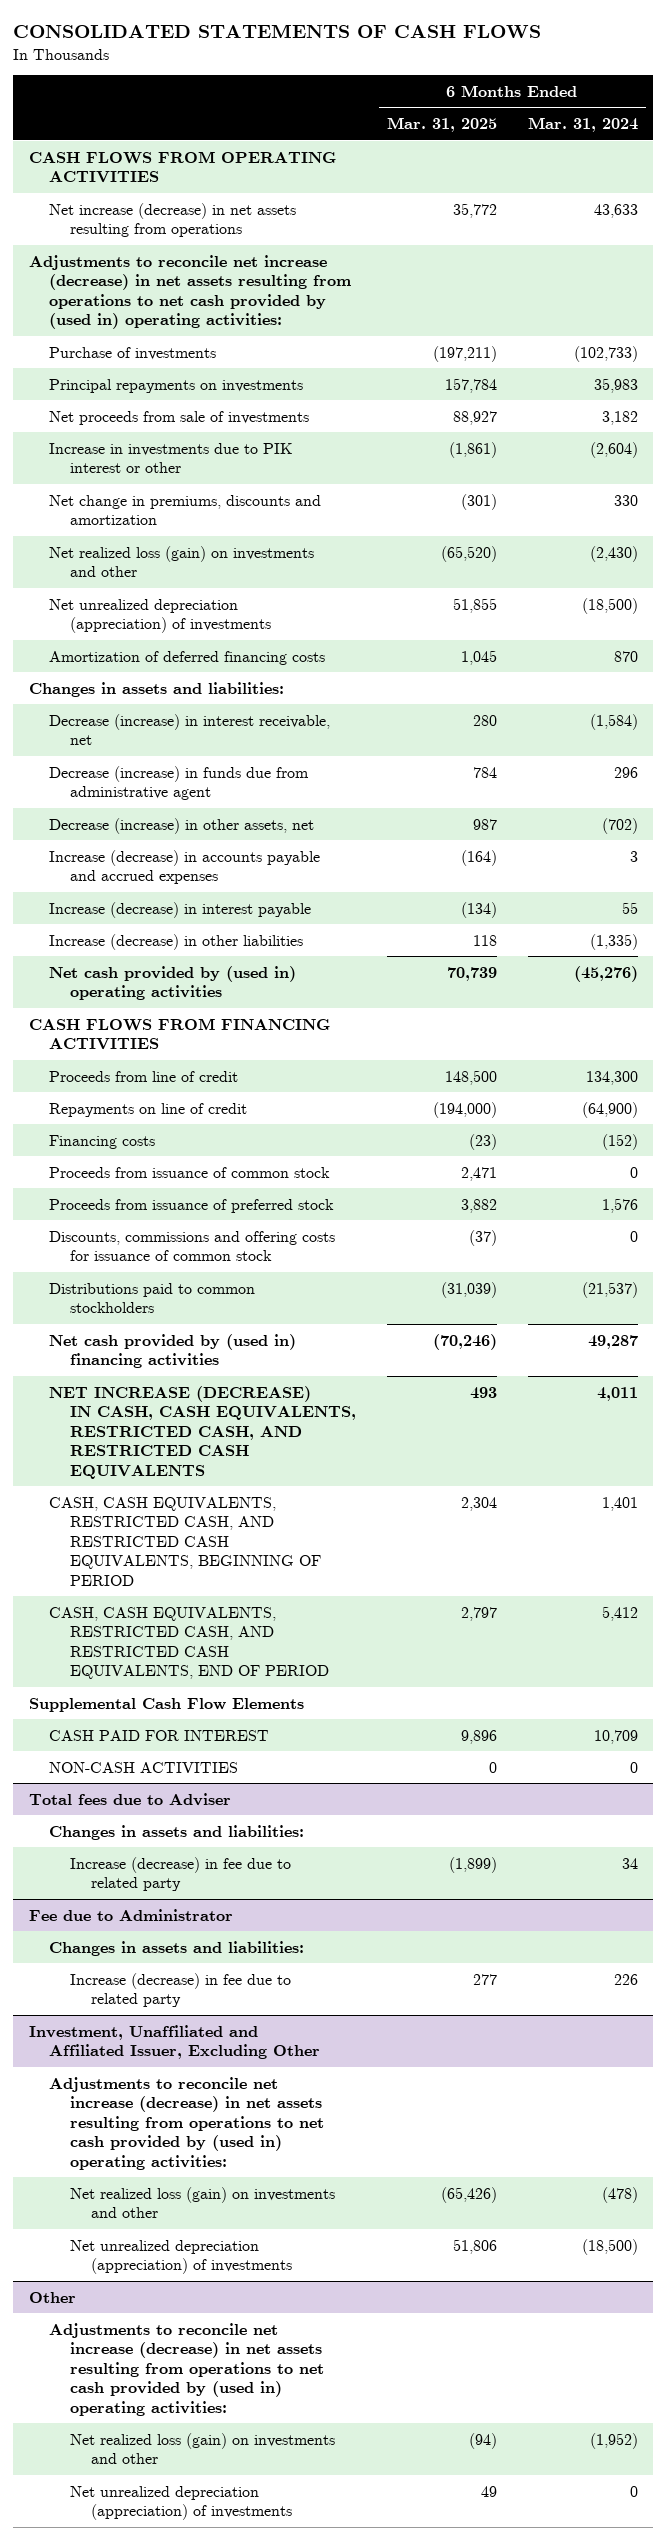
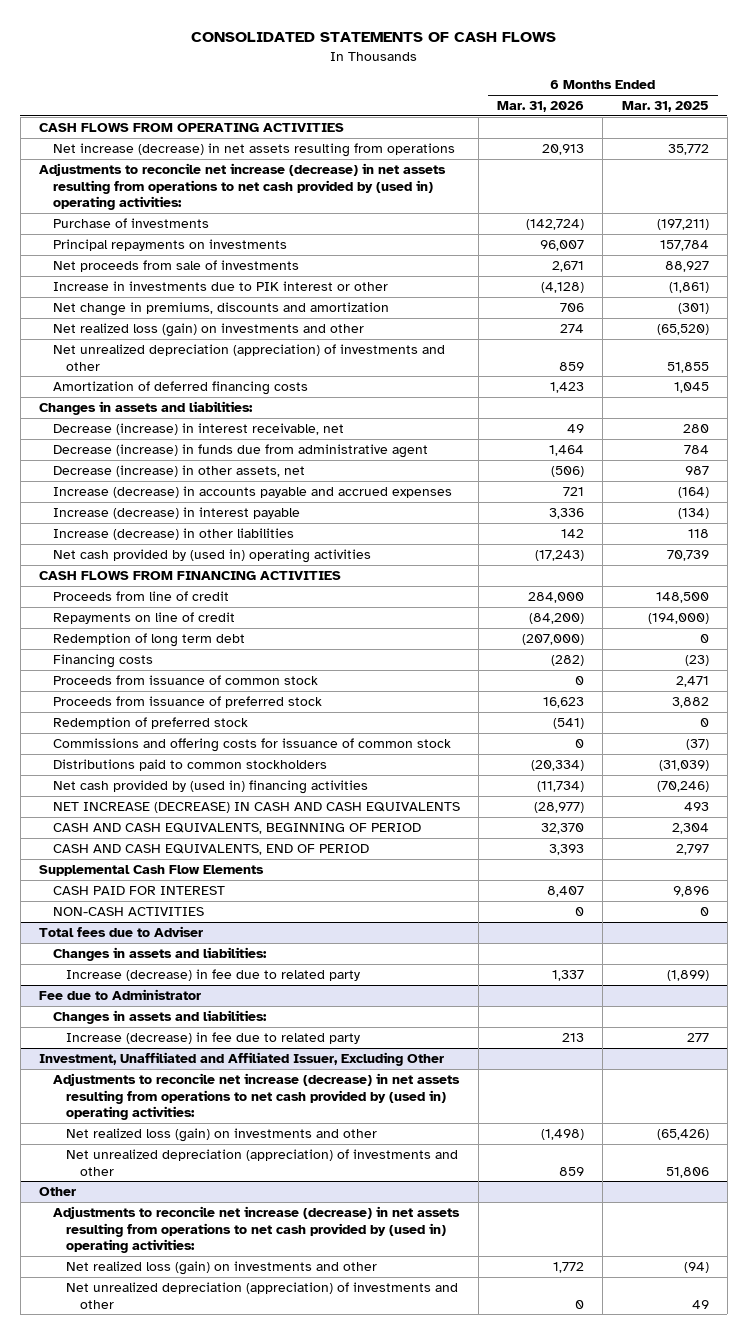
- | 6 Months Ended Mar. 31, 2025 | 6 Months Ended Mar. 31, 2024
+ | 6 Months Ended Mar. 31, 2026 | 6 Months Ended Mar. 31, 2025
- Net unrealized depreciation (appreciation) of investments | 51,855 | (18,500)
+ Net unrealized depreciation (appreciation) of investments and other | 859 | 51,855
+ Redemption of long term debt | (207,000) | 0
- Discounts, commissions and offering costs for issuance of common stock | (37) | 0
+ Redemption of preferred stock | (541) | 0
+ Commissions and offering costs for issuance of common stock | 0 | (37)
- NET INCREASE (DECREASE) IN CASH, CASH EQUIVALENTS, RESTRICTED CASH, AND RESTRICTED CASH EQUIVALENTS | 493 | 4,011
- CASH, CASH EQUIVALENTS, RESTRICTED CASH, AND RESTRICTED CASH EQUIVALENTS, BEGINNING OF PERIOD | 2,304 | 1,401
- CASH, CASH EQUIVALENTS, RESTRICTED CASH, AND RESTRICTED CASH EQUIVALENTS, END OF PERIOD | 2,797 | 5,412
+ NET INCREASE (DECREASE) IN CASH AND CASH EQUIVALENTS | (28,977) | 493
+ CASH AND CASH EQUIVALENTS, BEGINNING OF PERIOD | 32,370 | 2,304
+ CASH AND CASH EQUIVALENTS, END OF PERIOD | 3,393 | 2,797
@ Investment, Unaffiliated and Affiliated Issuer, Excluding Other
- Net unrealized depreciation (appreciation) of investments | 51,806 | (18,500)
+ Net unrealized depreciation (appreciation) of investments and other | 859 | 51,806
@ Other
- Net unrealized depreciation (appreciation) of investments | 49 | 0
+ Net unrealized depreciation (appreciation) of investments and other | 0 | 49

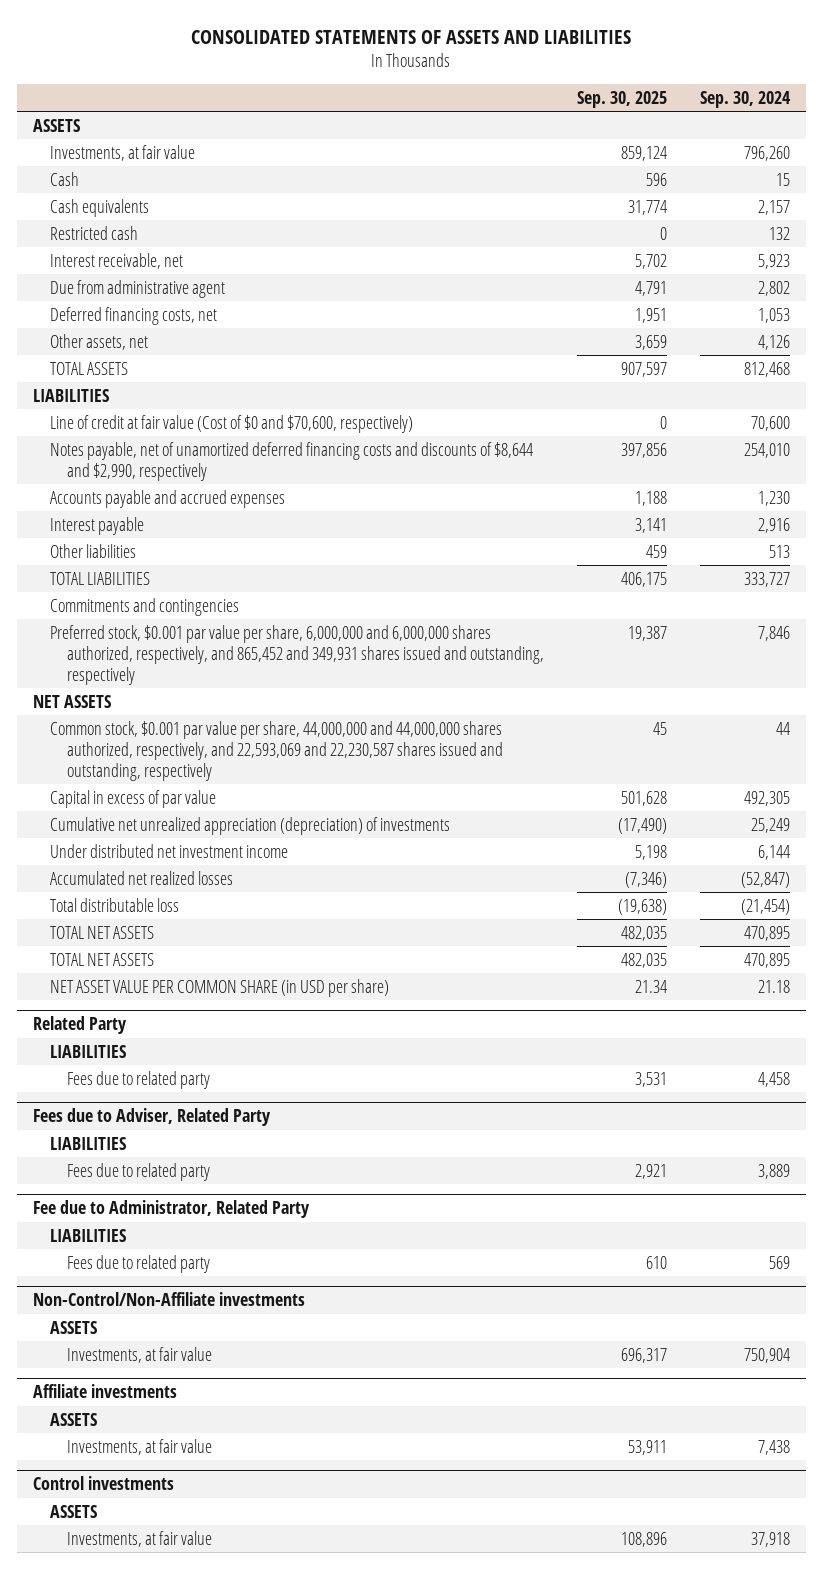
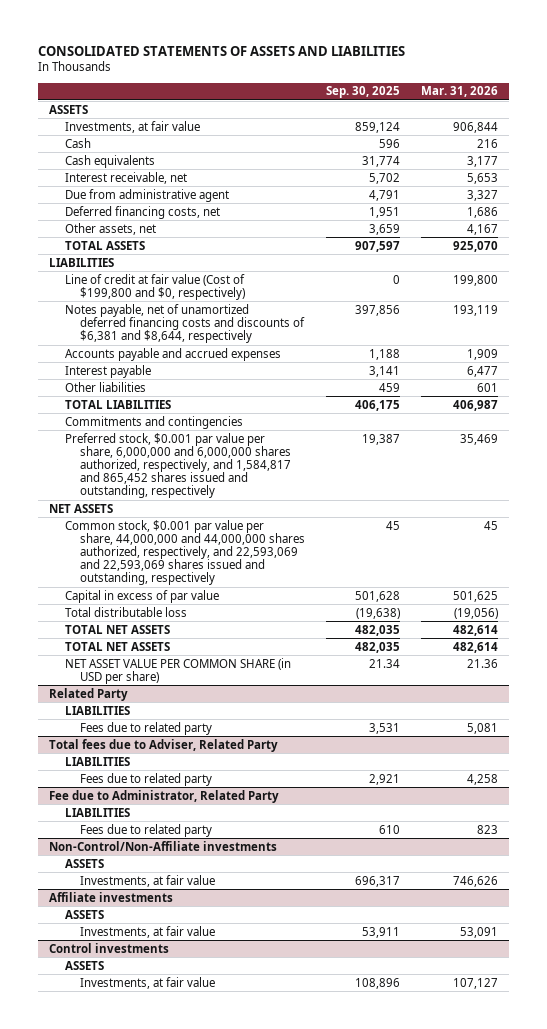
- | Sep. 30, 2025 | Sep. 30, 2024
+ | Sep. 30, 2025 | Mar. 31, 2026
- Restricted cash | 0 | 132
- Line of credit at fair value (Cost of $0 and $70,600, respectively) | 0 | 70,600
- Notes payable, net of unamortized deferred financing costs and discounts of $8,644 and $2,990, respectively | 397,856 | 254,010
+ Line of credit at fair value (Cost of $199,800 and $0, respectively) | 0 | 199,800
+ Notes payable, net of unamortized deferred financing costs and discounts of $6,381 and $8,644, respectively | 397,856 | 193,119
- Preferred stock, $0.001 par value per share, 6,000,000 and 6,000,000 shares authorized, respectively, and 865,452 and 349,931 shares issued and outstanding, respectively | 19,387 | 7,846
+ Preferred stock, $0.001 par value per share, 6,000,000 and 6,000,000 shares authorized, respectively, and 1,584,817 and 865,452 shares issued and outstanding, respectively | 19,387 | 35,469
- Common stock, $0.001 par value per share, 44,000,000 and 44,000,000 shares authorized, respectively, and 22,593,069 and 22,230,587 shares issued and outstanding, respectively | 45 | 44
+ Common stock, $0.001 par value per share, 44,000,000 and 44,000,000 shares authorized, respectively, and 22,593,069 and 22,593,069 shares issued and outstanding, respectively | 45 | 45
- Cumulative net unrealized appreciation (depreciation) of investments | (17,490) | 25,249
- Under distributed net investment income | 5,198 | 6,144
- Accumulated net realized losses | (7,346) | (52,847)
- Fees due to Adviser, Related Party
+ Total fees due to Adviser, Related Party

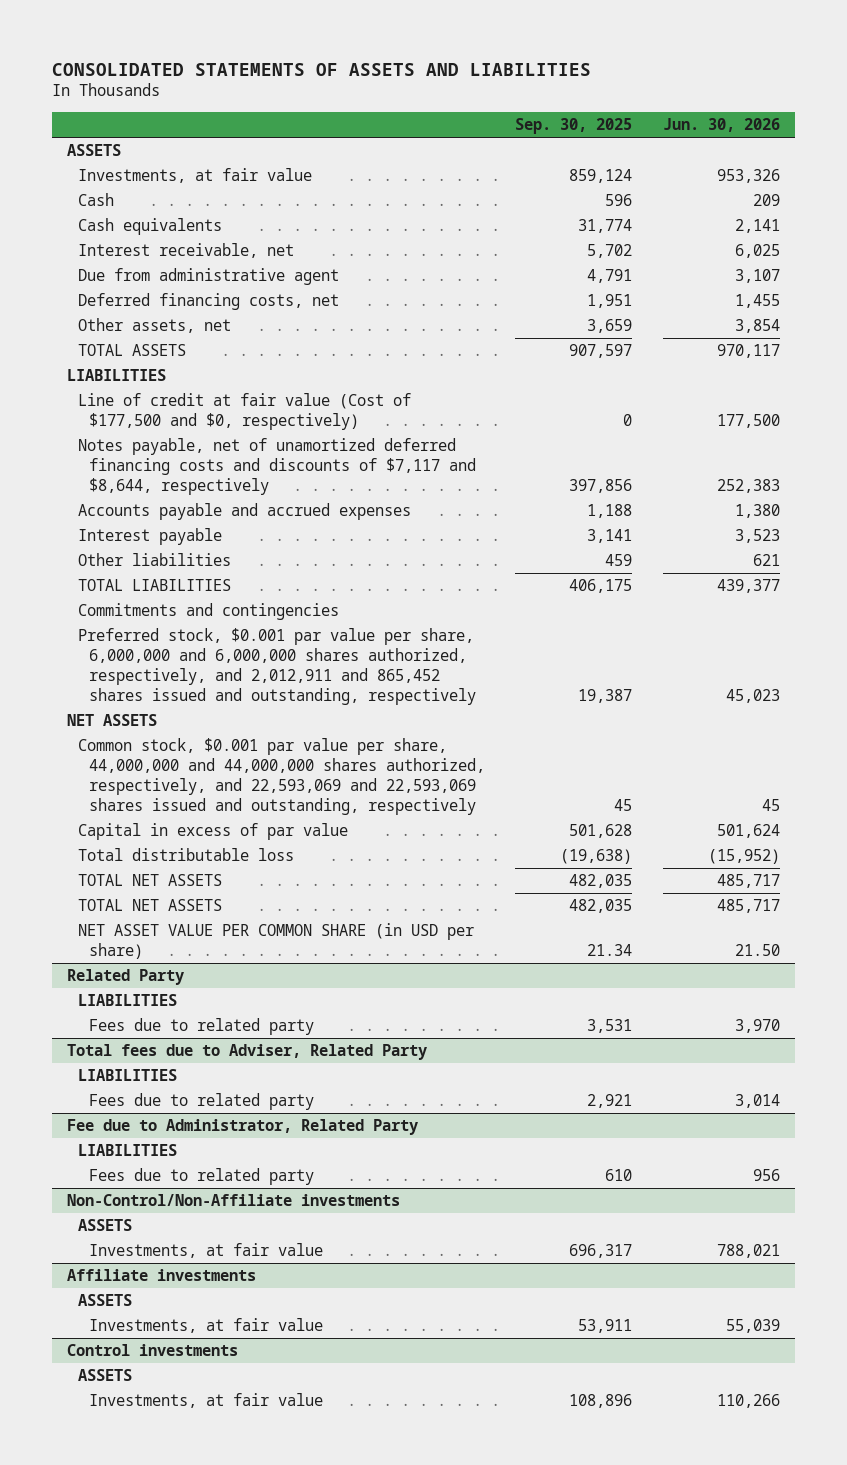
- | Sep. 30, 2025 | Mar. 31, 2026
+ | Sep. 30, 2025 | Jun. 30, 2026
- Line of credit at fair value (Cost of $199,800 and $0, respectively) | 0 | 199,800
- Notes payable, net of unamortized deferred financing costs and discounts of $6,381 and $8,644, respectively | 397,856 | 193,119
+ Line of credit at fair value (Cost of $177,500 and $0, respectively) | 0 | 177,500
+ Notes payable, net of unamortized deferred financing costs and discounts of $7,117 and $8,644, respectively | 397,856 | 252,383
- Preferred stock, $0.001 par value per share, 6,000,000 and 6,000,000 shares authorized, respectively, and 1,584,817 and 865,452 shares issued and outstanding, respectively | 19,387 | 35,469
+ Preferred stock, $0.001 par value per share, 6,000,000 and 6,000,000 shares authorized, respectively, and 2,012,911 and 865,452 shares issued and outstanding, respectively | 19,387 | 45,023

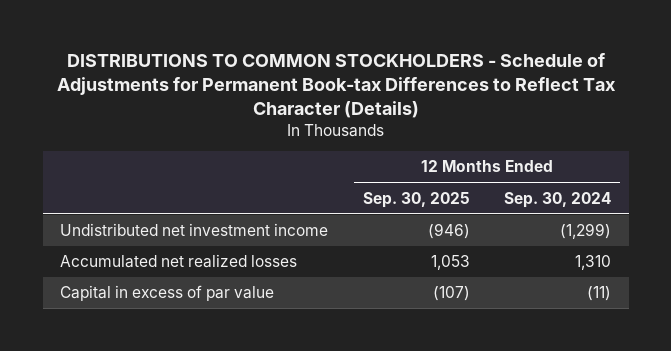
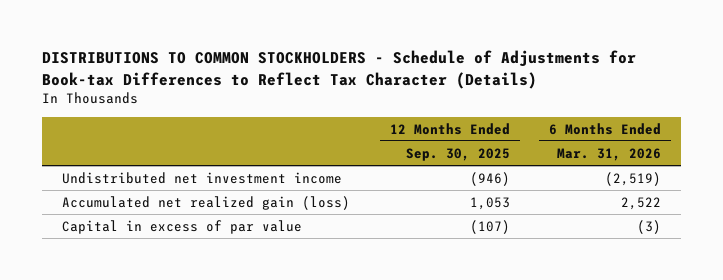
- DISTRIBUTIONS TO COMMON STOCKHOLDERS - Schedule of Adjustments for Permanent Book-tax Differences to Reflect Tax Character (Details)
+ DISTRIBUTIONS TO COMMON STOCKHOLDERS - Schedule of Adjustments for Book-tax Differences to Reflect Tax Character (Details)
- | 12 Months Ended Sep. 30, 2025 | 12 Months Ended Sep. 30, 2024
+ | 12 Months Ended Sep. 30, 2025 | 6 Months Ended Mar. 31, 2026
- Accumulated net realized losses | 1,053 | 1,310
+ Accumulated net realized gain (loss) | 1,053 | 2,522

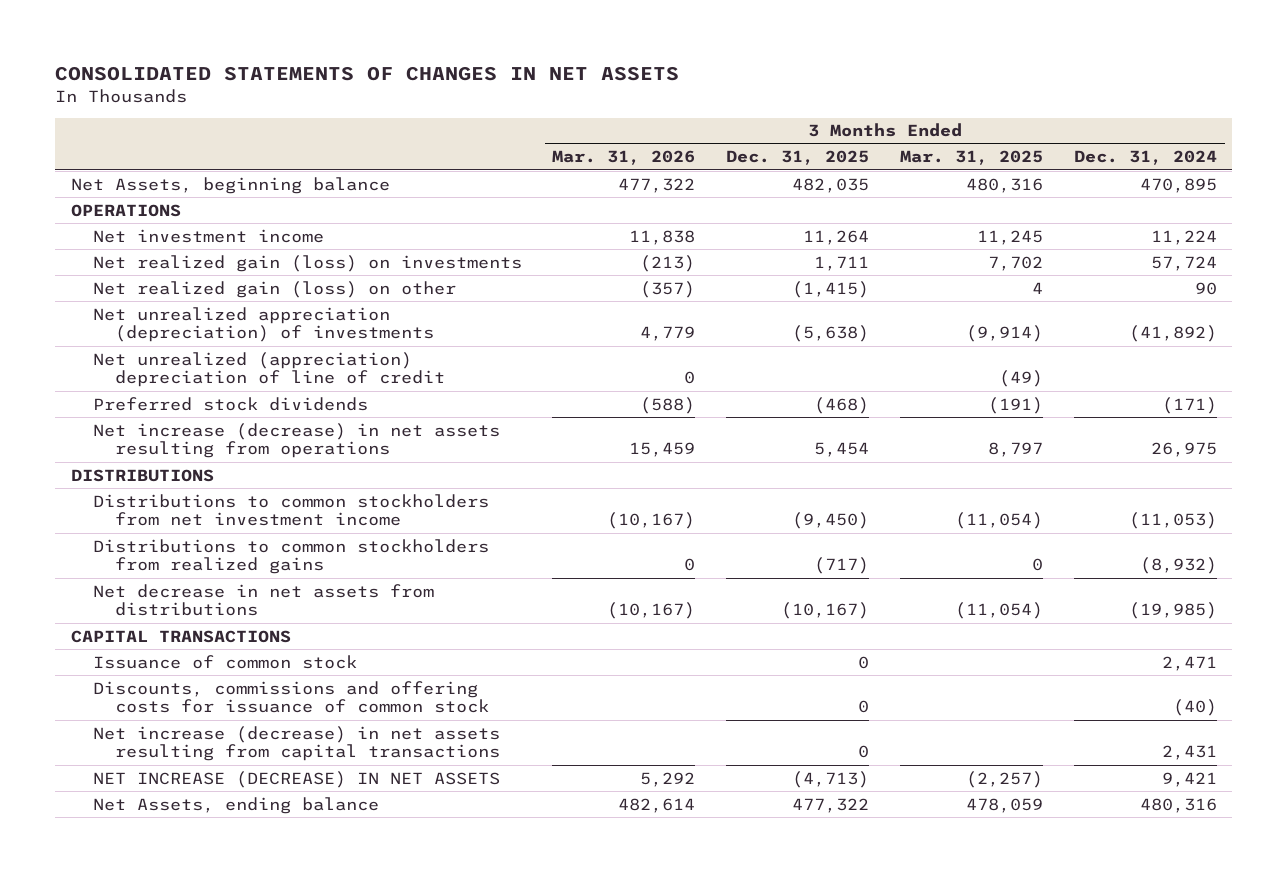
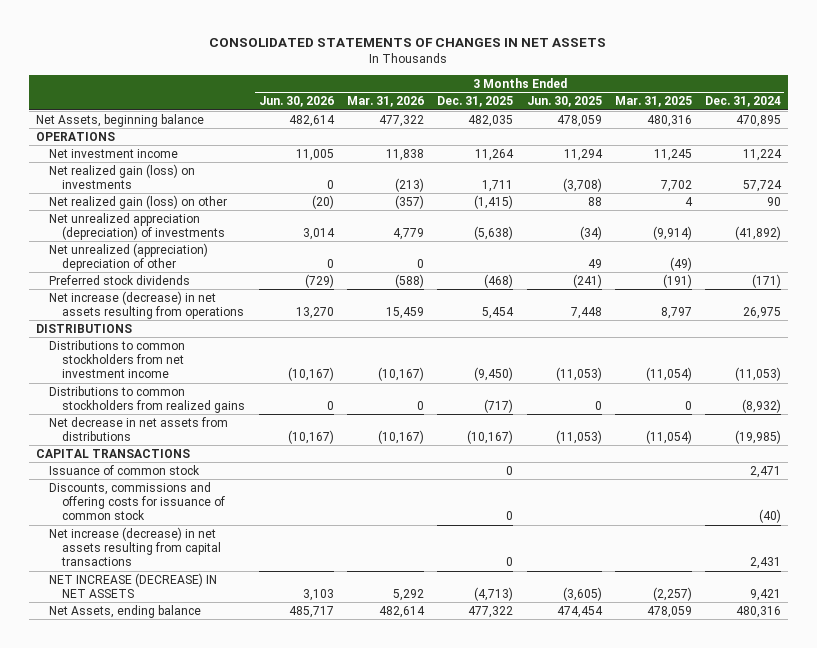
- | 3 Months Ended Mar. 31, 2026 | 3 Months Ended Dec. 31, 2025 | 3 Months Ended Mar. 31, 2025 | 3 Months Ended Dec. 31, 2024
+ | 3 Months Ended Jun. 30, 2026 | 3 Months Ended Mar. 31, 2026 | 3 Months Ended Dec. 31, 2025 | 3 Months Ended Jun. 30, 2025 | 3 Months Ended Mar. 31, 2025 | 3 Months Ended Dec. 31, 2024
- Net unrealized (appreciation) depreciation of line of credit | 0 | | (49) |
+ Net unrealized (appreciation) depreciation of other | 0 | 0 | | 49 | (49) |

